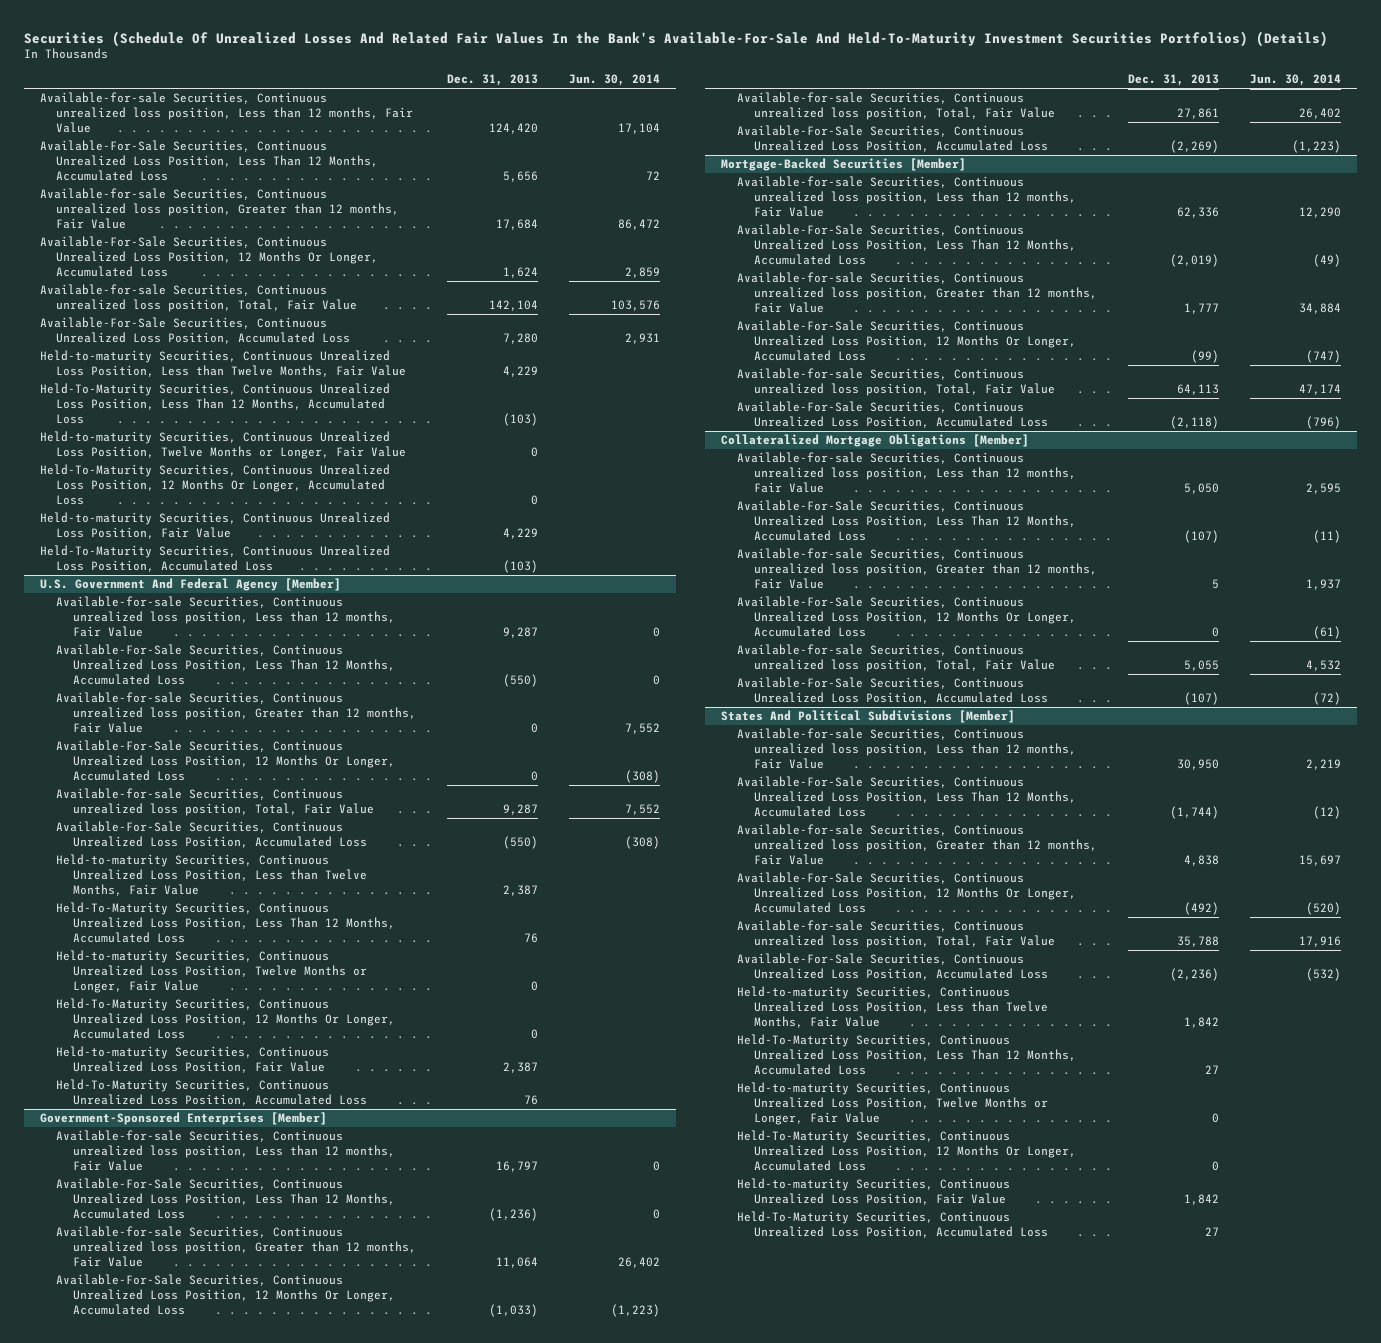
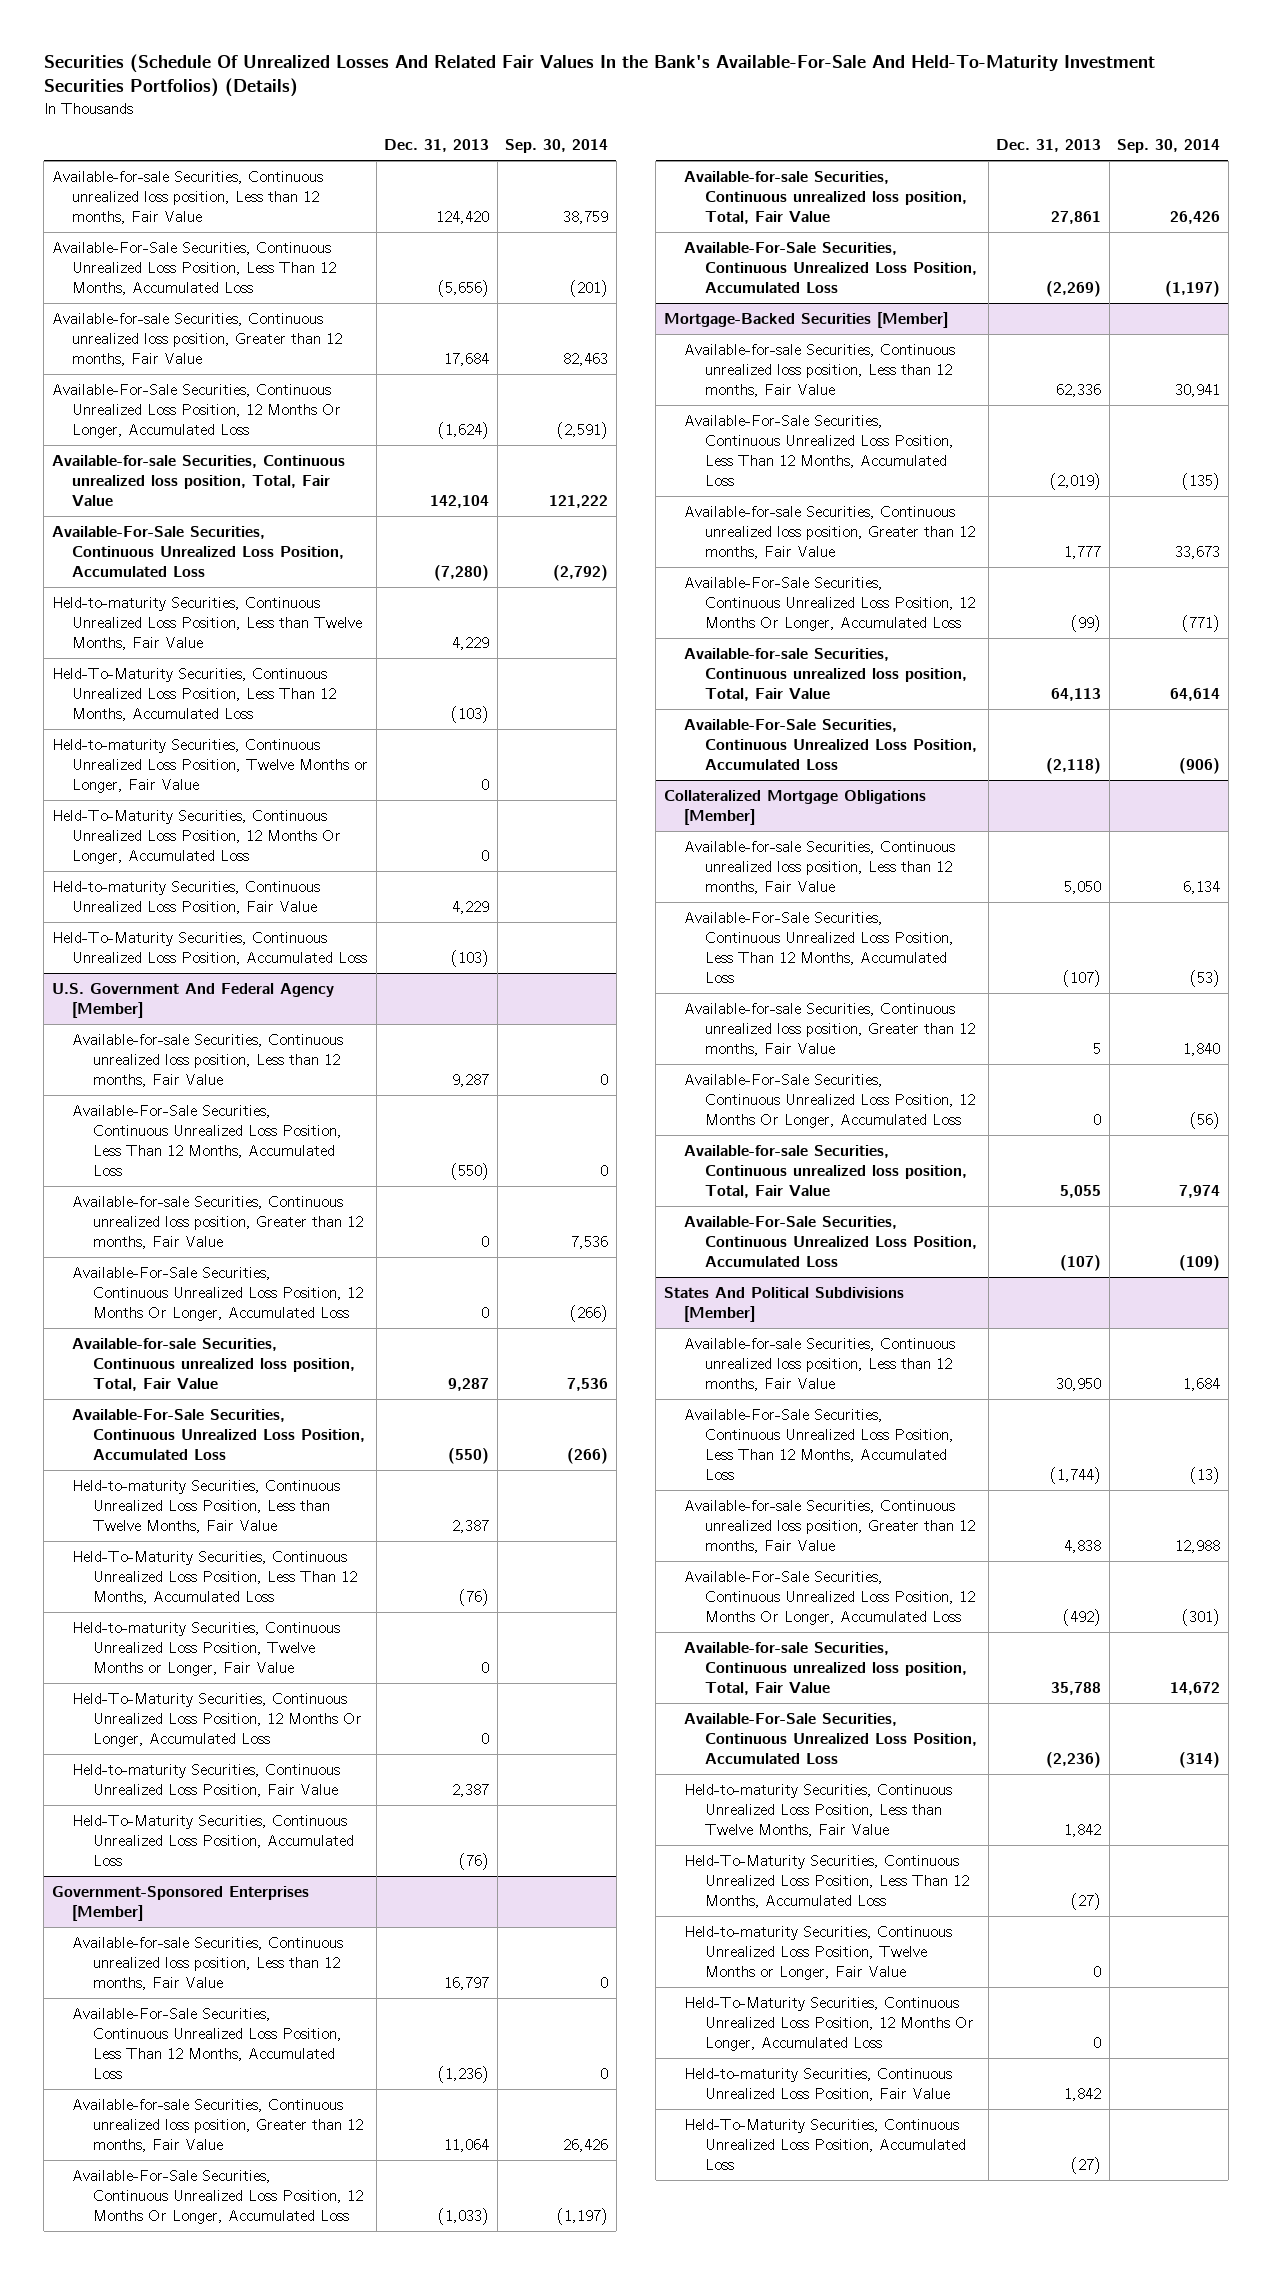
- | Dec. 31, 2013 | Jun. 30, 2014
+ | Dec. 31, 2013 | Sep. 30, 2014
- Available-For-Sale Securities, Continuous Unrealized Loss Position, Less Than 12 Months, Accumulated Loss | 5,656 | 72
+ Available-For-Sale Securities, Continuous Unrealized Loss Position, Less Than 12 Months, Accumulated Loss | (5,656) | (201)
- Available-For-Sale Securities, Continuous Unrealized Loss Position, 12 Months Or Longer, Accumulated Loss | 1,624 | 2,859
+ Available-For-Sale Securities, Continuous Unrealized Loss Position, 12 Months Or Longer, Accumulated Loss | (1,624) | (2,591)
- Available-For-Sale Securities, Continuous Unrealized Loss Position, Accumulated Loss | 7,280 | 2,931
+ Available-For-Sale Securities, Continuous Unrealized Loss Position, Accumulated Loss | (7,280) | (2,792)
@ U.S. Government And Federal Agency [Member]
- Held-To-Maturity Securities, Continuous Unrealized Loss Position, Less Than 12 Months, Accumulated Loss | 76 |
+ Held-To-Maturity Securities, Continuous Unrealized Loss Position, Less Than 12 Months, Accumulated Loss | (76) |
- Held-To-Maturity Securities, Continuous Unrealized Loss Position, Accumulated Loss | 76 |
+ Held-To-Maturity Securities, Continuous Unrealized Loss Position, Accumulated Loss | (76) |
@ States And Political Subdivisions [Member]
- Held-To-Maturity Securities, Continuous Unrealized Loss Position, Less Than 12 Months, Accumulated Loss | 27 |
+ Held-To-Maturity Securities, Continuous Unrealized Loss Position, Less Than 12 Months, Accumulated Loss | (27) |
- Held-To-Maturity Securities, Continuous Unrealized Loss Position, Accumulated Loss | 27 |
+ Held-To-Maturity Securities, Continuous Unrealized Loss Position, Accumulated Loss | (27) |

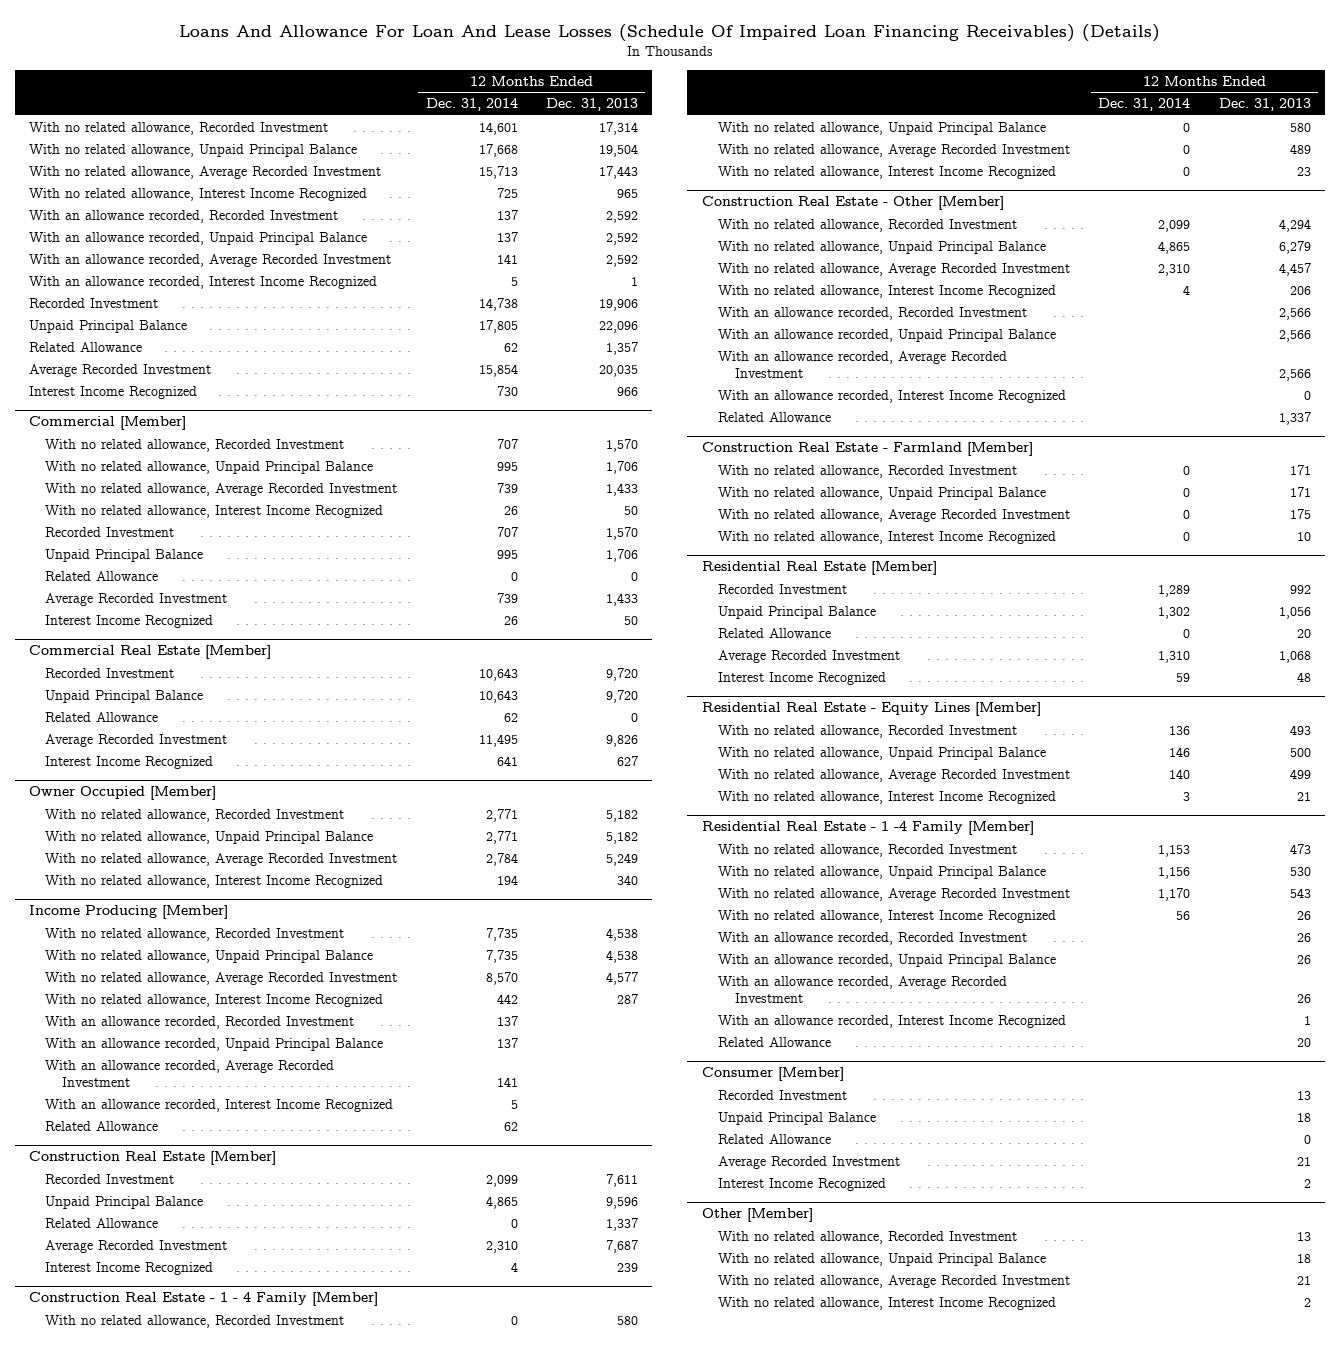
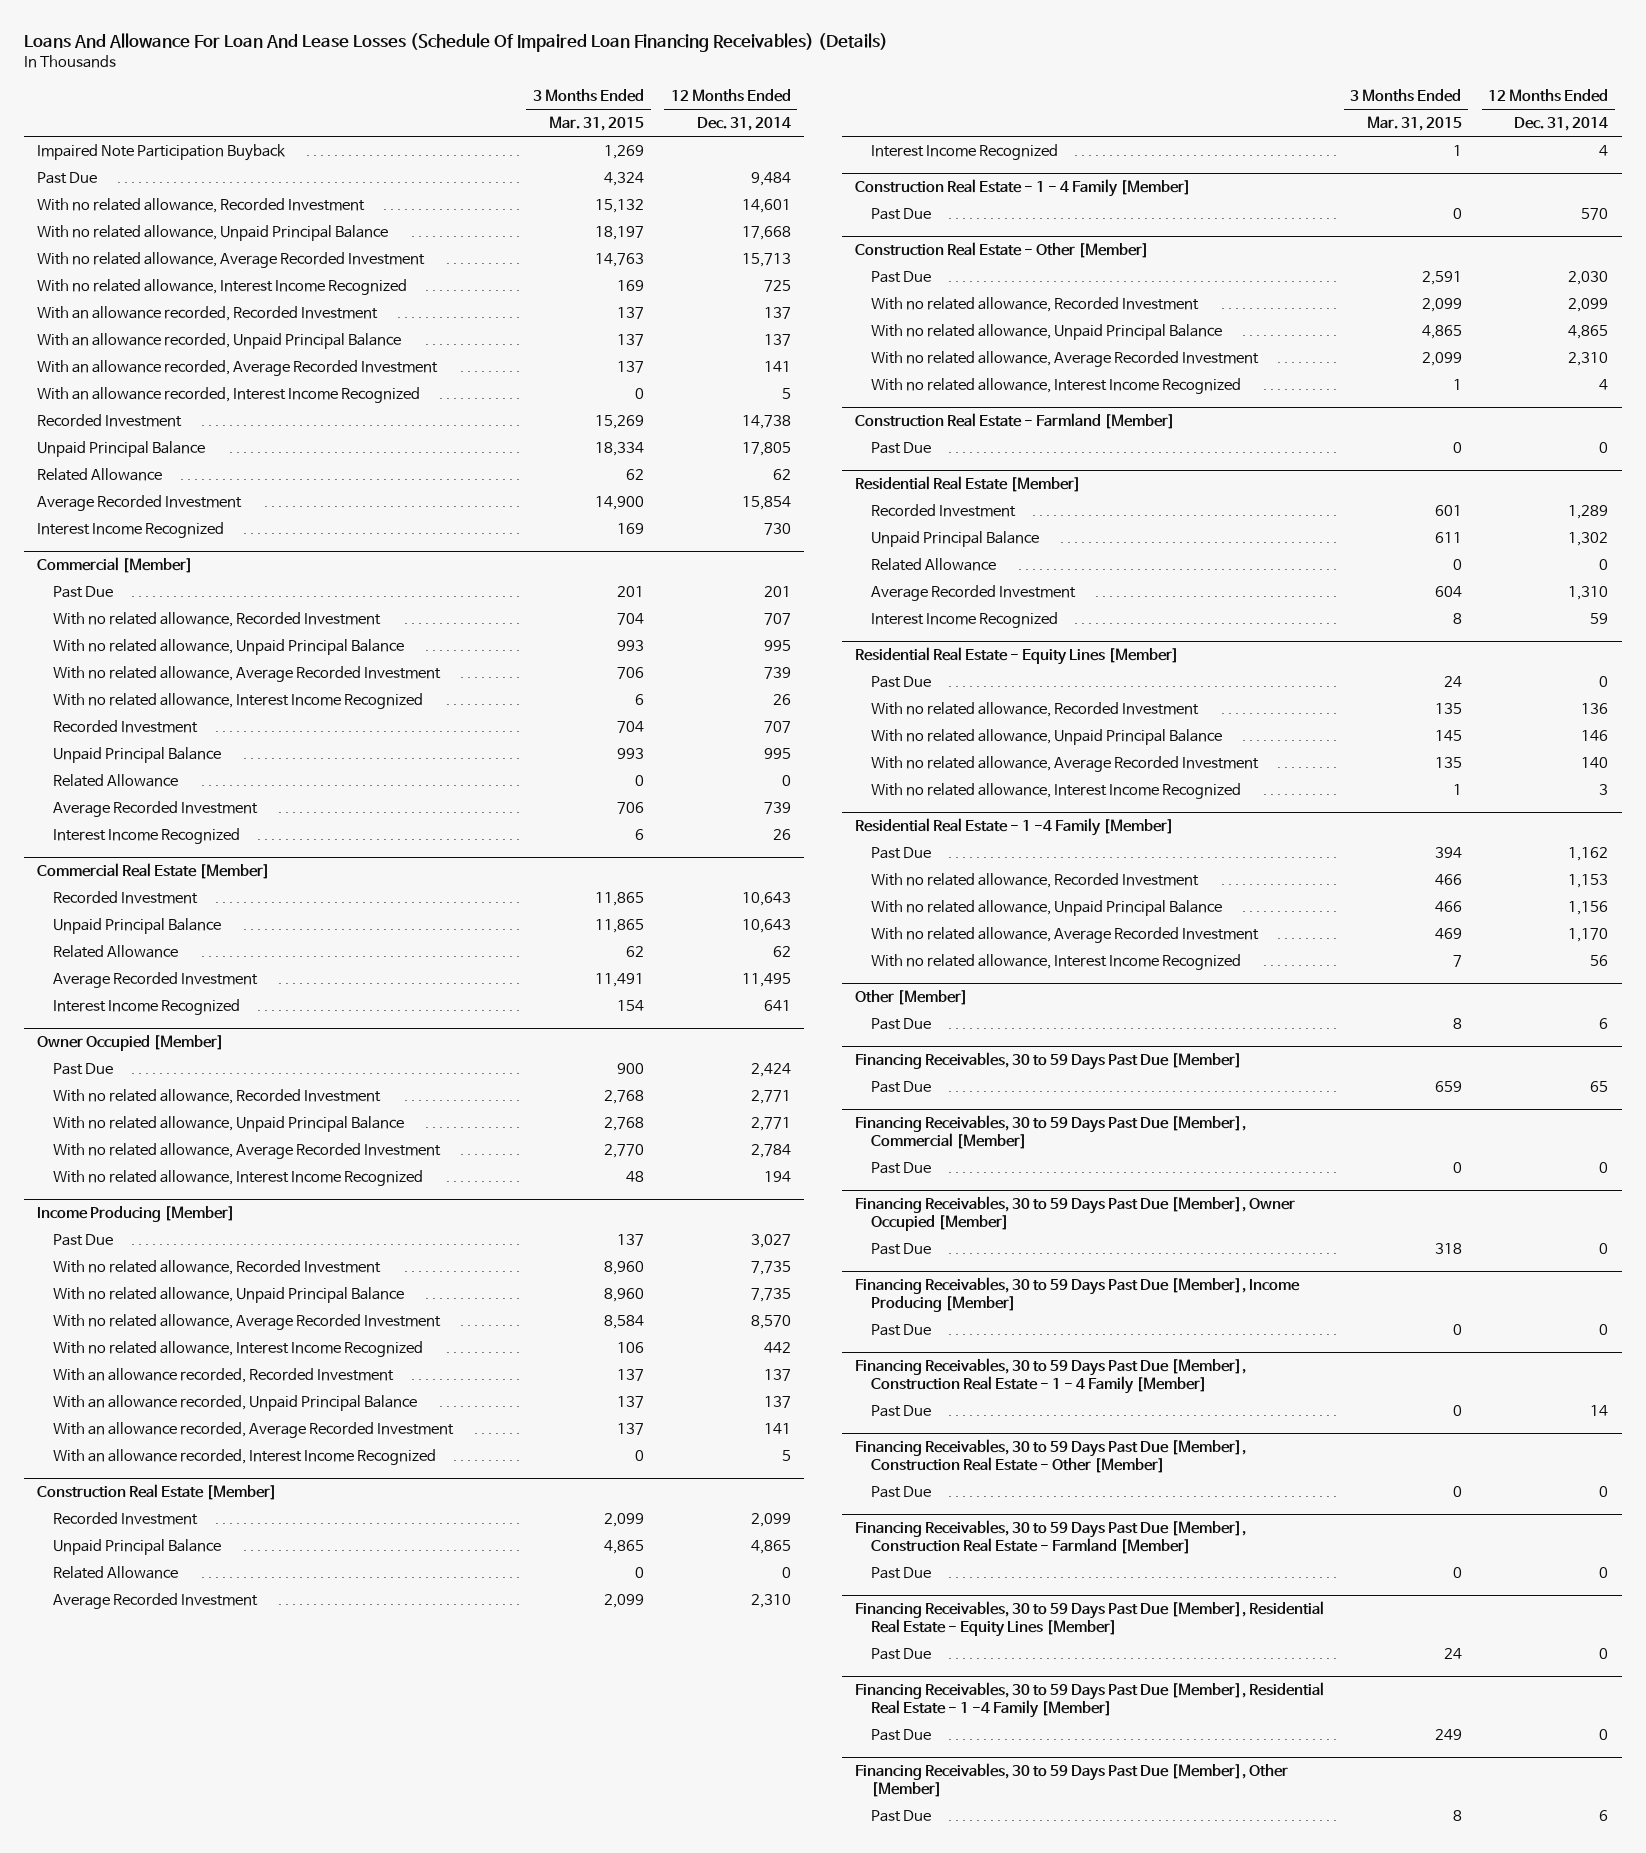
- | 12 Months Ended Dec. 31, 2014 | 12 Months Ended Dec. 31, 2013
+ | 3 Months Ended Mar. 31, 2015 | 12 Months Ended Dec. 31, 2014
+ Impaired Note Participation Buyback | 1,269 |
+ Past Due | 4,324 | 9,484
@ Commercial [Member]
+ Past Due | 201 | 201
@ Owner Occupied [Member]
+ Past Due | 900 | 2,424
@ Income Producing [Member]
+ Past Due | 137 | 3,027
- Related Allowance | 62 |
@ Construction Real Estate - 1 - 4 Family [Member]
- With no related allowance, Recorded Investment | 0 | 580
- With no related allowance, Unpaid Principal Balance | 0 | 580
- With no related allowance, Average Recorded Investment | 0 | 489
- With no related allowance, Interest Income Recognized | 0 | 23
+ Past Due | 0 | 570
@ Construction Real Estate - Other [Member]
+ Past Due | 2,591 | 2,030
- With an allowance recorded, Recorded Investment | | 2,566
- With an allowance recorded, Unpaid Principal Balance | | 2,566
- With an allowance recorded, Average Recorded Investment | | 2,566
- With an allowance recorded, Interest Income Recognized | | 0
- Related Allowance | | 1,337
@ Construction Real Estate - Farmland [Member]
- With no related allowance, Recorded Investment | 0 | 171
- With no related allowance, Unpaid Principal Balance | 0 | 171
- With no related allowance, Average Recorded Investment | 0 | 175
- With no related allowance, Interest Income Recognized | 0 | 10
+ Past Due | 0 | 0
@ Residential Real Estate - Equity Lines [Member]
+ Past Due | 24 | 0
@ Residential Real Estate - 1 -4 Family [Member]
+ Past Due | 394 | 1,162
- With an allowance recorded, Recorded Investment | | 26
- With an allowance recorded, Unpaid Principal Balance | | 26
- With an allowance recorded, Average Recorded Investment | | 26
- With an allowance recorded, Interest Income Recognized | | 1
- Related Allowance | | 20
- Consumer [Member]
- Recorded Investment | | 13
- Unpaid Principal Balance | | 18
- Related Allowance | | 0
- Average Recorded Investment | | 21
- Interest Income Recognized | | 2
@ Other [Member]
- With no related allowance, Recorded Investment | | 13
- With no related allowance, Unpaid Principal Balance | | 18
- With no related allowance, Average Recorded Investment | | 21
- With no related allowance, Interest Income Recognized | | 2
+ Past Due | 8 | 6
+ Financing Receivables, 30 to 59 Days Past Due [Member]
+ Past Due | 659 | 65
+ Financing Receivables, 30 to 59 Days Past Due [Member], Commercial [Member]
+ Past Due | 0 | 0
+ Financing Receivables, 30 to 59 Days Past Due [Member], Owner Occupied [Member]
+ Past Due | 318 | 0
+ Financing Receivables, 30 to 59 Days Past Due [Member], Income Producing [Member]
+ Past Due | 0 | 0
+ Financing Receivables, 30 to 59 Days Past Due [Member], Construction Real Estate - 1 - 4 Family [Member]
+ Past Due | 0 | 14
+ Financing Receivables, 30 to 59 Days Past Due [Member], Construction Real Estate - Other [Member]
+ Past Due | 0 | 0
+ Financing Receivables, 30 to 59 Days Past Due [Member], Construction Real Estate - Farmland [Member]
+ Past Due | 0 | 0
+ Financing Receivables, 30 to 59 Days Past Due [Member], Residential Real Estate - Equity Lines [Member]
+ Past Due | 24 | 0
+ Financing Receivables, 30 to 59 Days Past Due [Member], Residential Real Estate - 1 -4 Family [Member]
+ Past Due | 249 | 0
+ Financing Receivables, 30 to 59 Days Past Due [Member], Other [Member]
+ Past Due | 8 | 6

